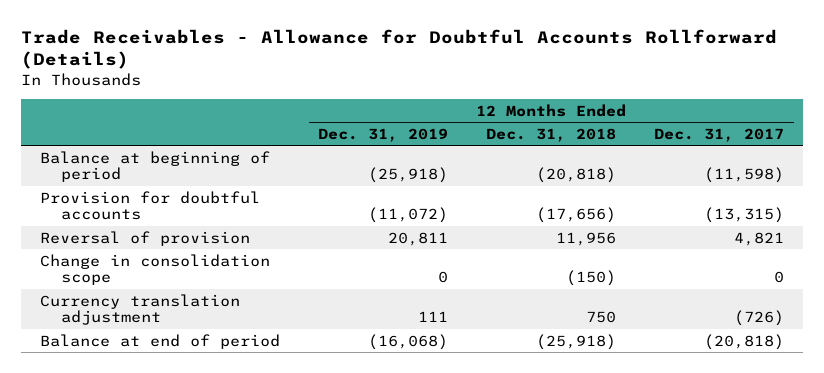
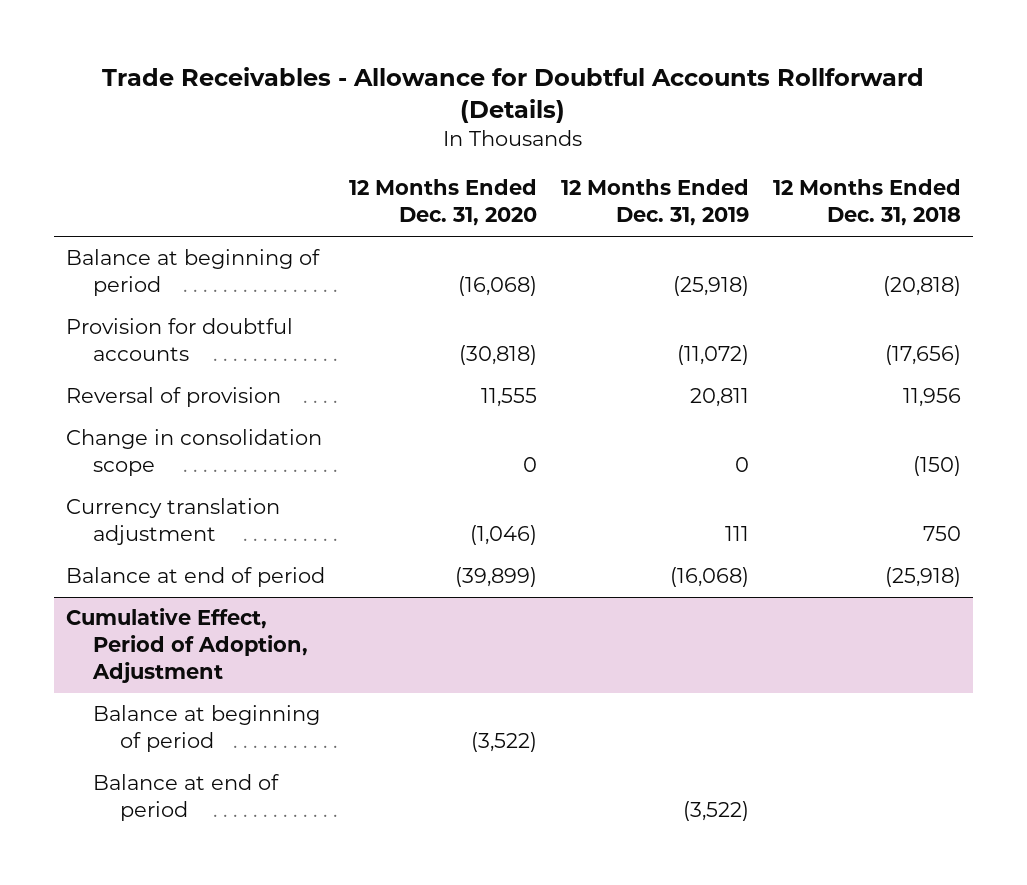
- | 12 Months Ended Dec. 31, 2019 | 12 Months Ended Dec. 31, 2018 | 12 Months Ended Dec. 31, 2017
+ | 12 Months Ended Dec. 31, 2020 | 12 Months Ended Dec. 31, 2019 | 12 Months Ended Dec. 31, 2018
+ Cumulative Effect, Period of Adoption, Adjustment
+ Balance at beginning of period | (3,522) | |
+ Balance at end of period | | (3,522) |

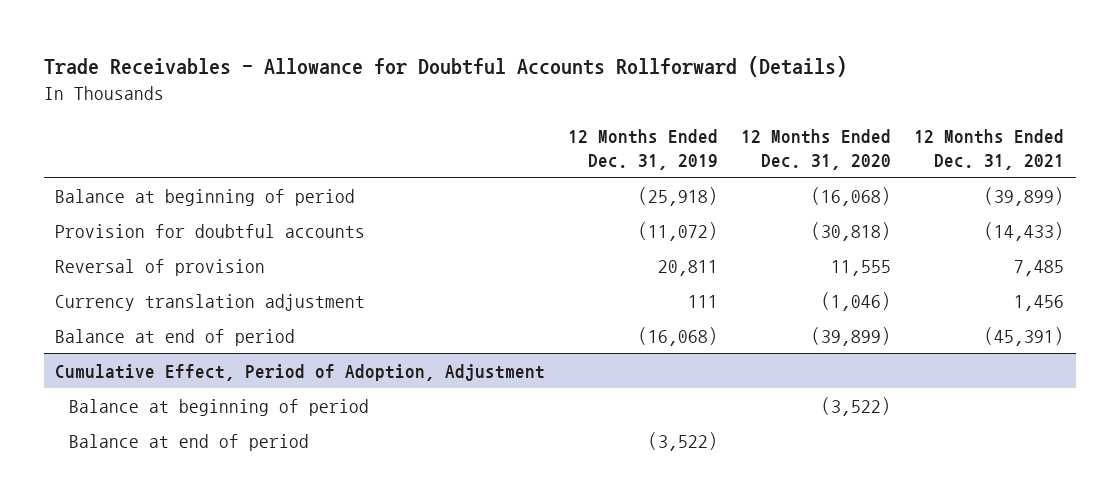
- | 12 Months Ended Dec. 31, 2020 | 12 Months Ended Dec. 31, 2019 | 12 Months Ended Dec. 31, 2018
+ | 12 Months Ended Dec. 31, 2019 | 12 Months Ended Dec. 31, 2020 | 12 Months Ended Dec. 31, 2021
- Change in consolidation scope | 0 | 0 | (150)

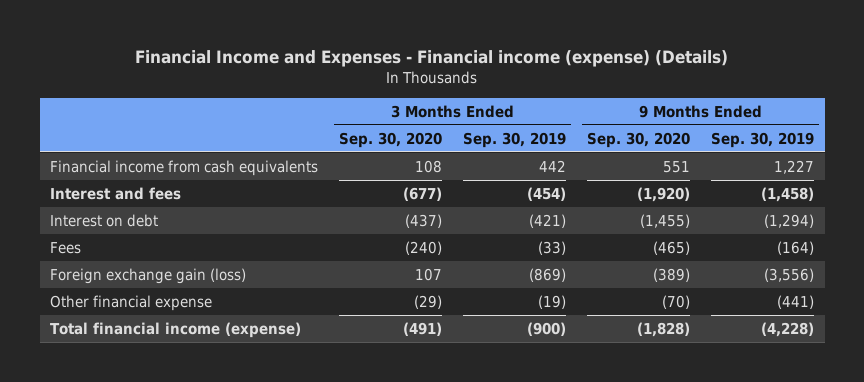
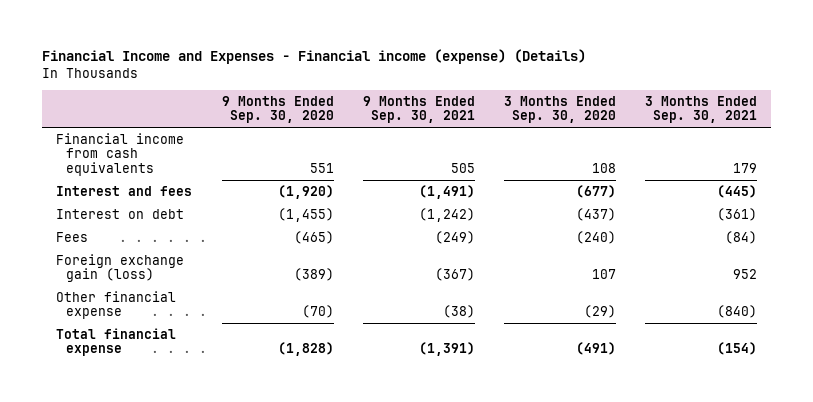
- | 3 Months Ended Sep. 30, 2020 | 3 Months Ended Sep. 30, 2019 | 9 Months Ended Sep. 30, 2020 | 9 Months Ended Sep. 30, 2019
+ | 9 Months Ended Sep. 30, 2020 | 9 Months Ended Sep. 30, 2021 | 3 Months Ended Sep. 30, 2020 | 3 Months Ended Sep. 30, 2021
- Total financial income (expense) | (491) | (900) | (1,828) | (4,228)
+ Total financial expense | (1,828) | (1,391) | (491) | (154)

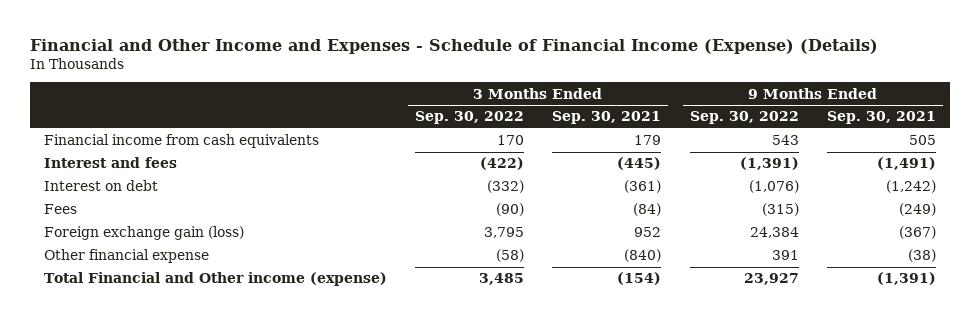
- Financial Income and Expenses - Financial income (expense) (Details)
+ Financial and Other Income and Expenses - Schedule of Financial Income (Expense) (Details)
- | 9 Months Ended Sep. 30, 2020 | 9 Months Ended Sep. 30, 2021 | 3 Months Ended Sep. 30, 2020 | 3 Months Ended Sep. 30, 2021
+ | 3 Months Ended Sep. 30, 2022 | 3 Months Ended Sep. 30, 2021 | 9 Months Ended Sep. 30, 2022 | 9 Months Ended Sep. 30, 2021
- Total financial expense | (1,828) | (1,391) | (491) | (154)
+ Total Financial and Other income (expense) | 3,485 | (154) | 23,927 | (1,391)

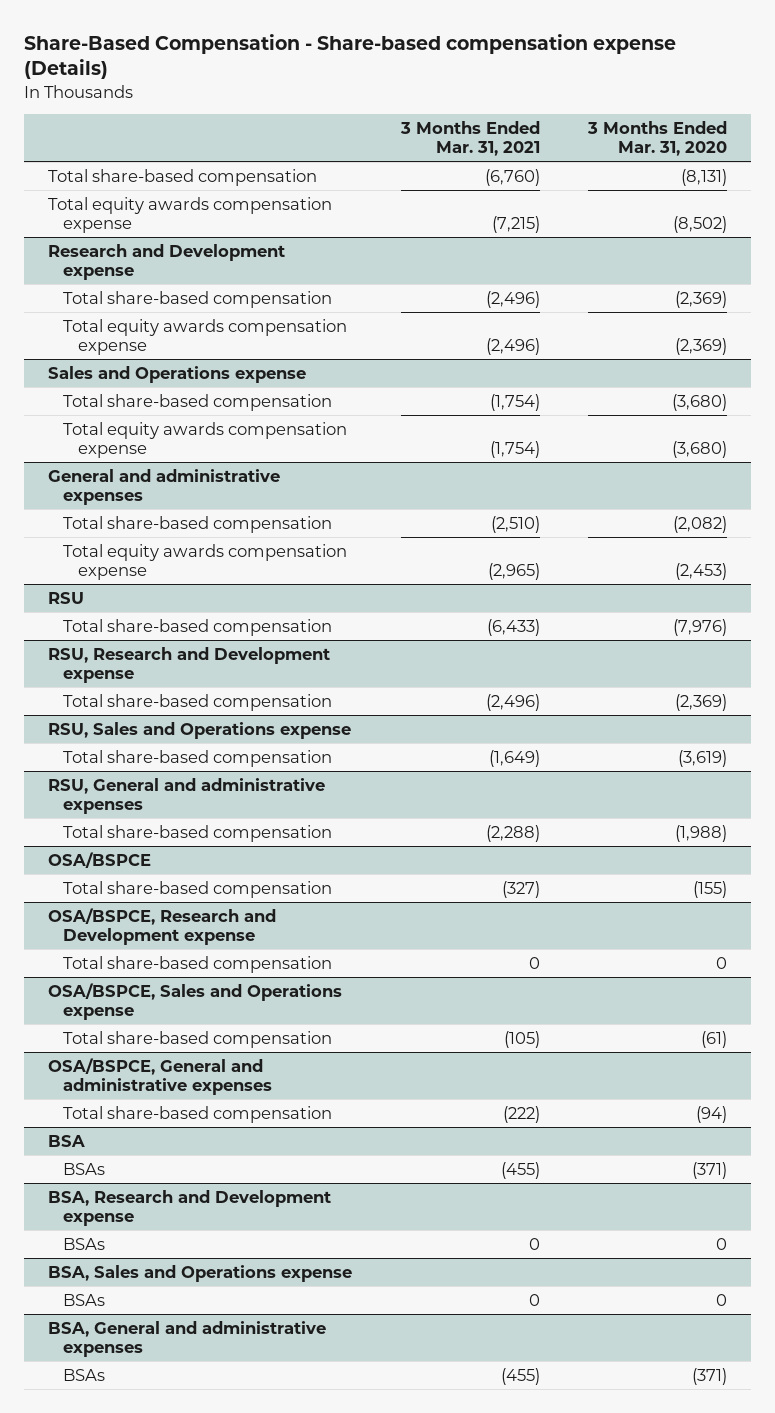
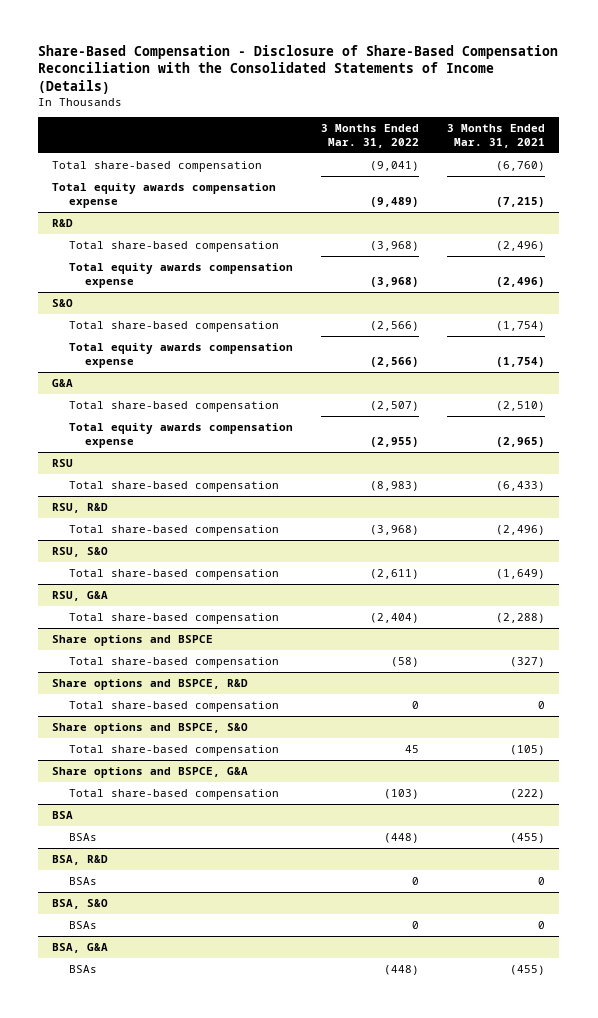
- Share-Based Compensation - Share-based compensation expense (Details)
+ Share-Based Compensation - Disclosure of Share-Based Compensation Reconciliation with the Consolidated Statements of Income (Details)
- | 3 Months Ended Mar. 31, 2021 | 3 Months Ended Mar. 31, 2020
+ | 3 Months Ended Mar. 31, 2022 | 3 Months Ended Mar. 31, 2021
- Research and Development expense
+ R&D
- Sales and Operations expense
+ S&O
- General and administrative expenses
+ G&A
- RSU, Research and Development expense
+ RSU, R&D
- RSU, Sales and Operations expense
+ RSU, S&O
- RSU, General and administrative expenses
+ RSU, G&A
- OSA/BSPCE
+ Share options and BSPCE
- OSA/BSPCE, Research and Development expense
+ Share options and BSPCE, R&D
- OSA/BSPCE, Sales and Operations expense
+ Share options and BSPCE, S&O
- OSA/BSPCE, General and administrative expenses
+ Share options and BSPCE, G&A
- BSA, Research and Development expense
+ BSA, R&D
- BSA, Sales and Operations expense
+ BSA, S&O
- BSA, General and administrative expenses
+ BSA, G&A

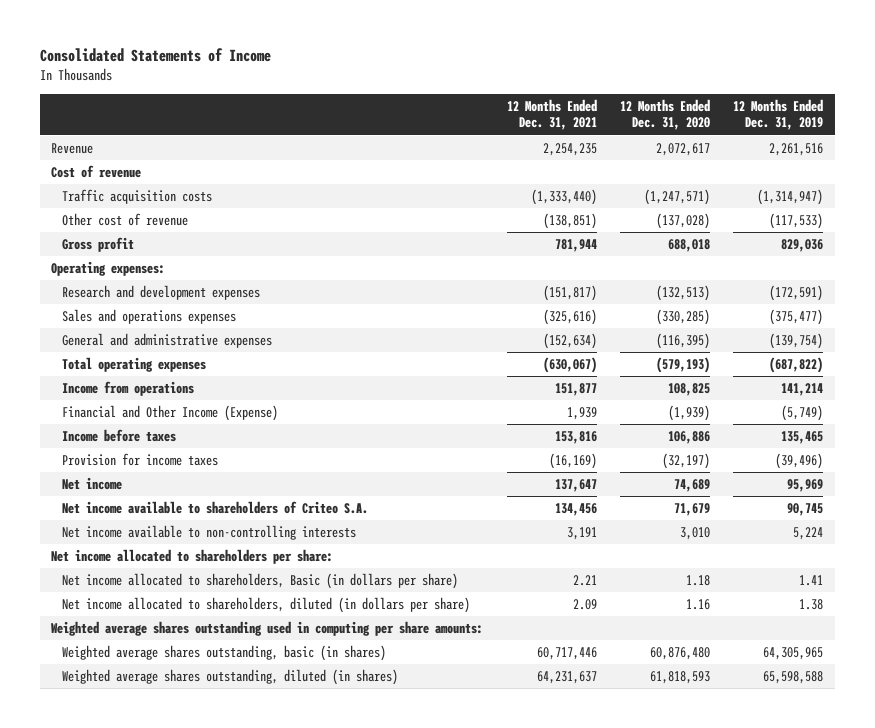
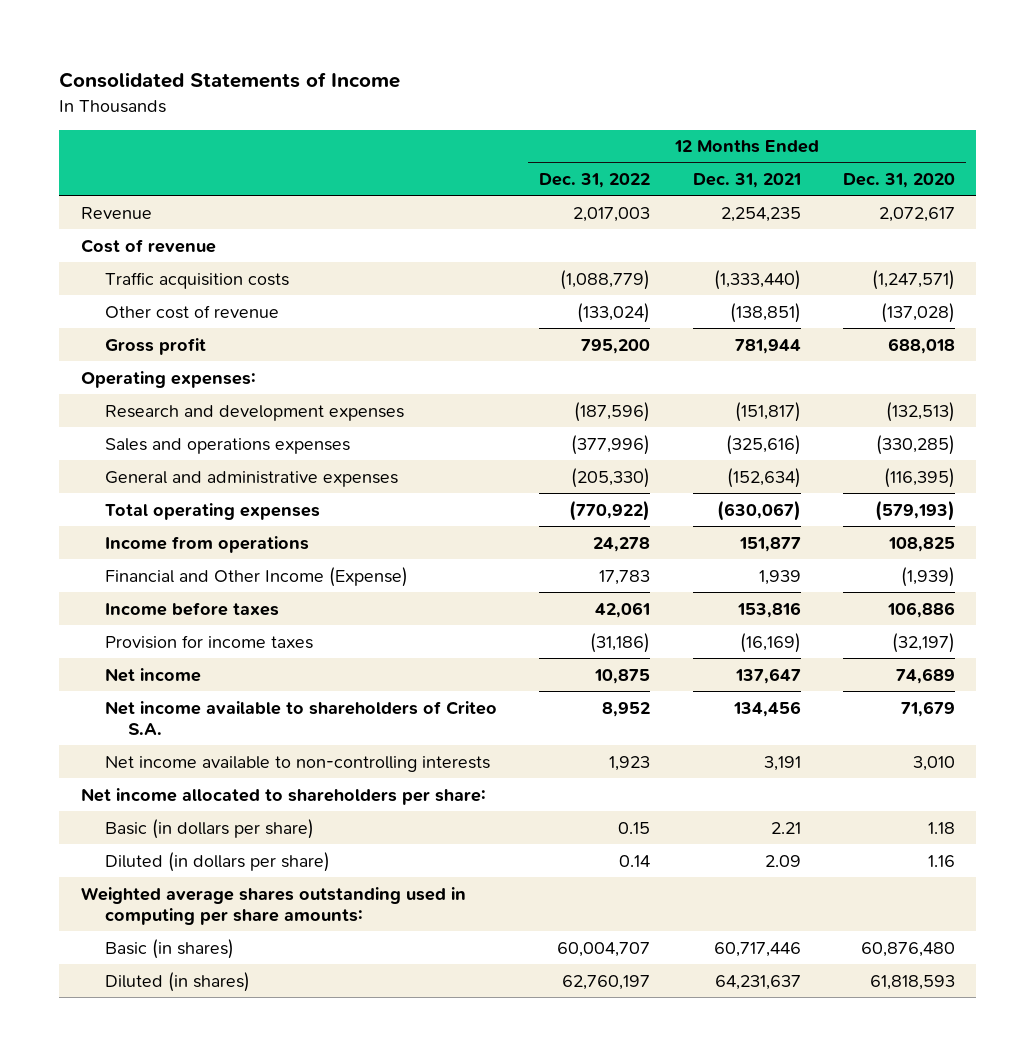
- | 12 Months Ended Dec. 31, 2021 | 12 Months Ended Dec. 31, 2020 | 12 Months Ended Dec. 31, 2019
+ | 12 Months Ended Dec. 31, 2022 | 12 Months Ended Dec. 31, 2021 | 12 Months Ended Dec. 31, 2020
- Net income allocated to shareholders, Basic (in dollars per share) | 2.21 | 1.18 | 1.41
- Net income allocated to shareholders, diluted (in dollars per share) | 2.09 | 1.16 | 1.38
+ Basic (in dollars per share) | 0.15 | 2.21 | 1.18
+ Diluted (in dollars per share) | 0.14 | 2.09 | 1.16
- Weighted average shares outstanding, basic (in shares) | 60,717,446 | 60,876,480 | 64,305,965
- Weighted average shares outstanding, diluted (in shares) | 64,231,637 | 61,818,593 | 65,598,588
+ Basic (in shares) | 60,004,707 | 60,717,446 | 60,876,480
+ Diluted (in shares) | 62,760,197 | 64,231,637 | 61,818,593

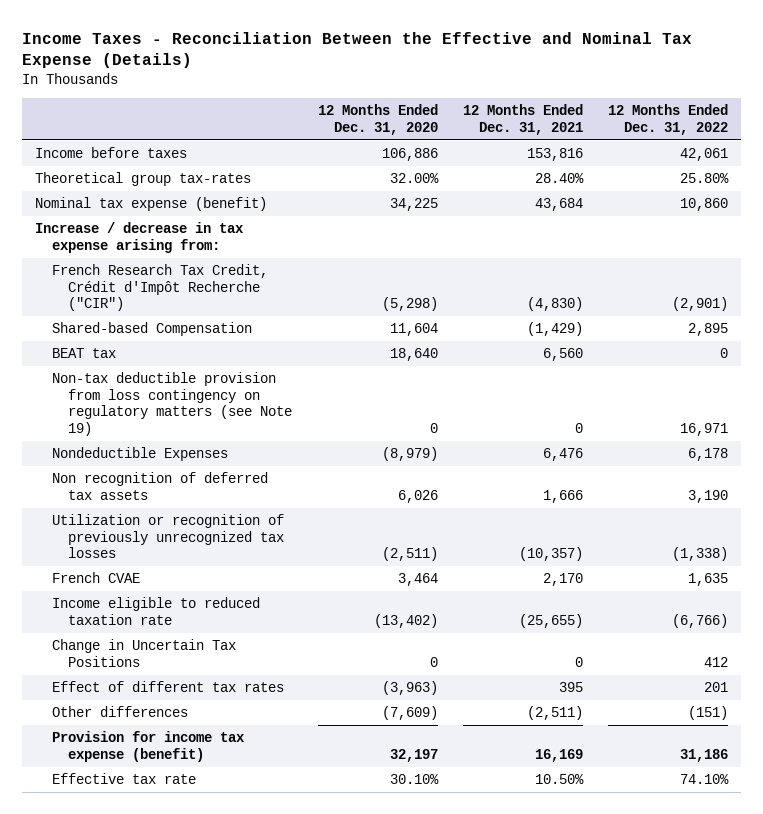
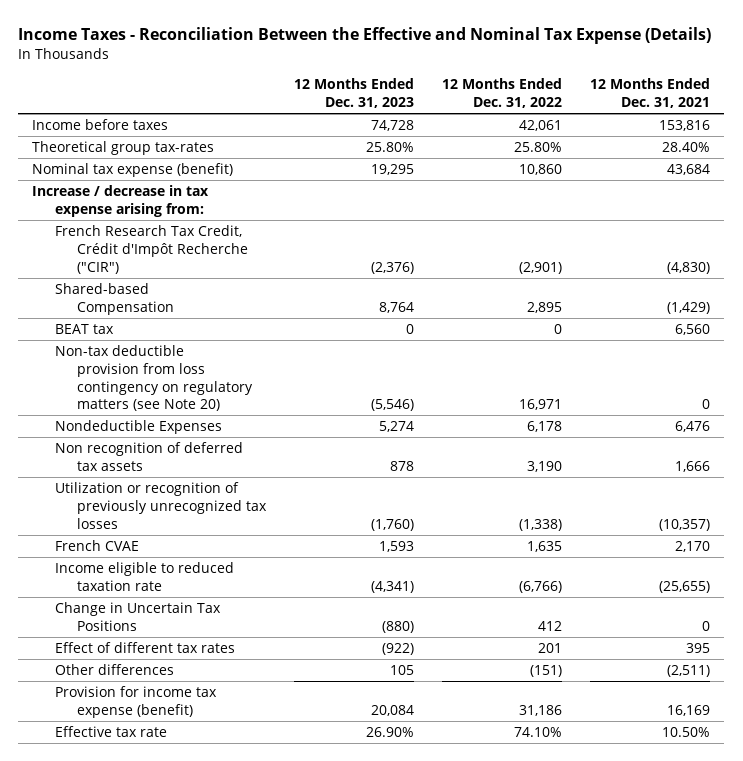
- | 12 Months Ended Dec. 31, 2020 | 12 Months Ended Dec. 31, 2021 | 12 Months Ended Dec. 31, 2022
+ | 12 Months Ended Dec. 31, 2023 | 12 Months Ended Dec. 31, 2022 | 12 Months Ended Dec. 31, 2021
- Non-tax deductible provision from loss contingency on regulatory matters (see Note 19) | 0 | 0 | 16,971
+ Non-tax deductible provision from loss contingency on regulatory matters (see Note 20) | (5,546) | 16,971 | 0

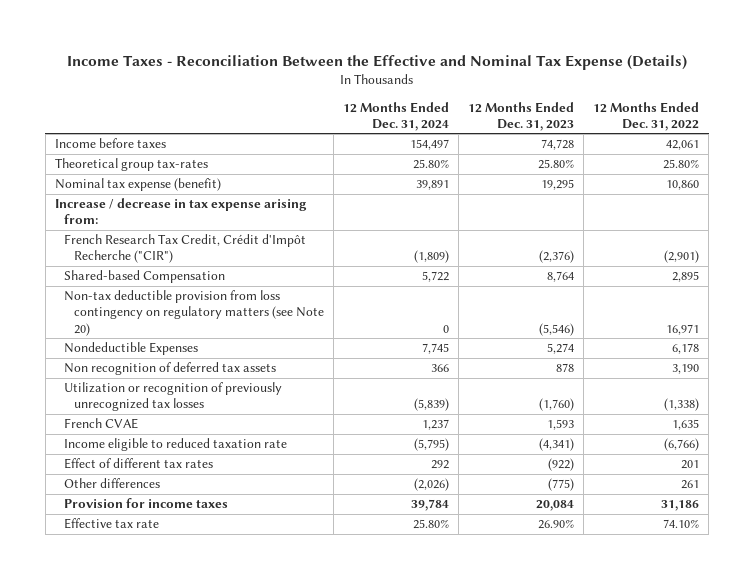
- | 12 Months Ended Dec. 31, 2023 | 12 Months Ended Dec. 31, 2022 | 12 Months Ended Dec. 31, 2021
+ | 12 Months Ended Dec. 31, 2024 | 12 Months Ended Dec. 31, 2023 | 12 Months Ended Dec. 31, 2022
- BEAT tax | 0 | 0 | 6,560
- Change in Uncertain Tax Positions | (880) | 412 | 0
- Other differences | 105 | (151) | (2,511)
- Provision for income tax expense (benefit) | 20,084 | 31,186 | 16,169
+ Other differences | (2,026) | (775) | 261
+ Provision for income taxes | 39,784 | 20,084 | 31,186

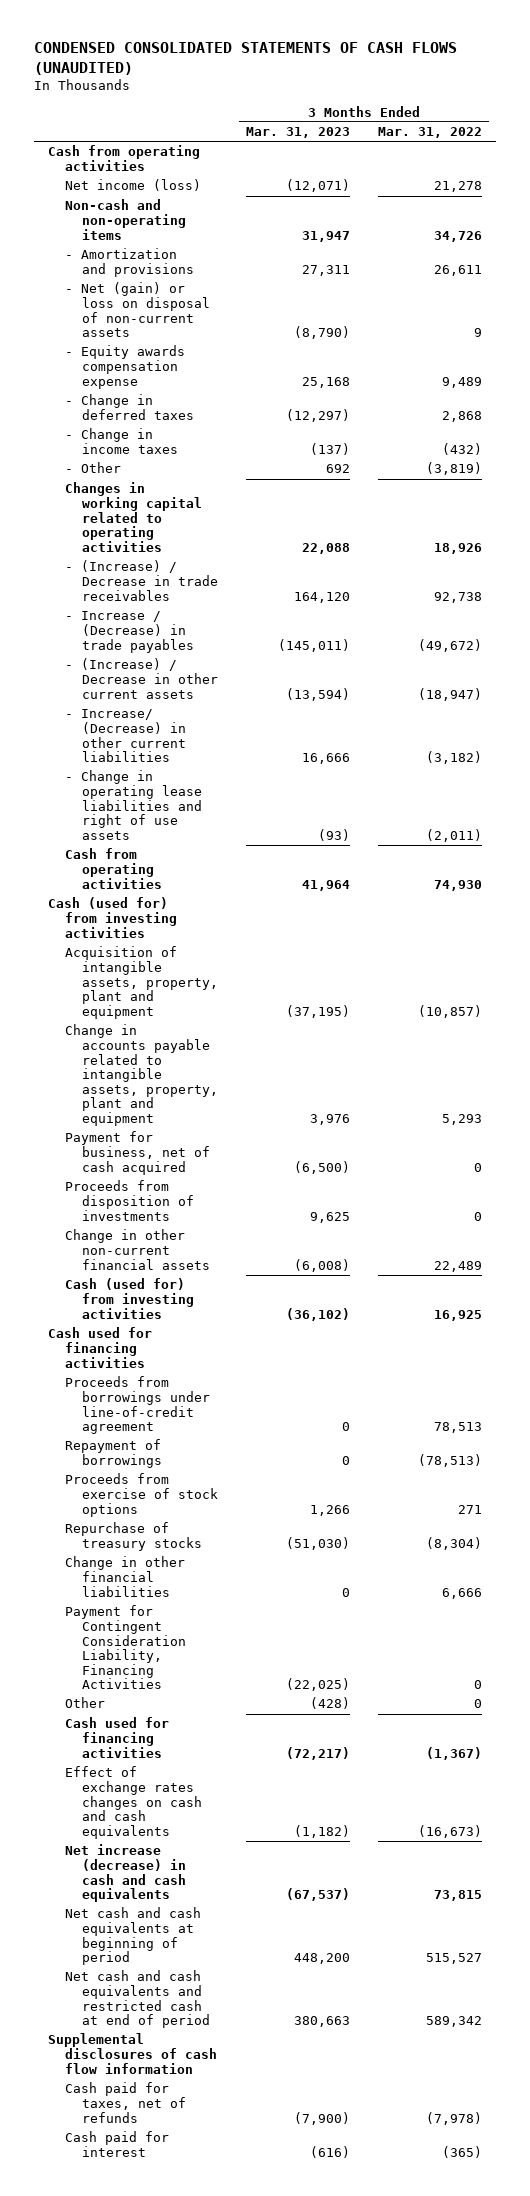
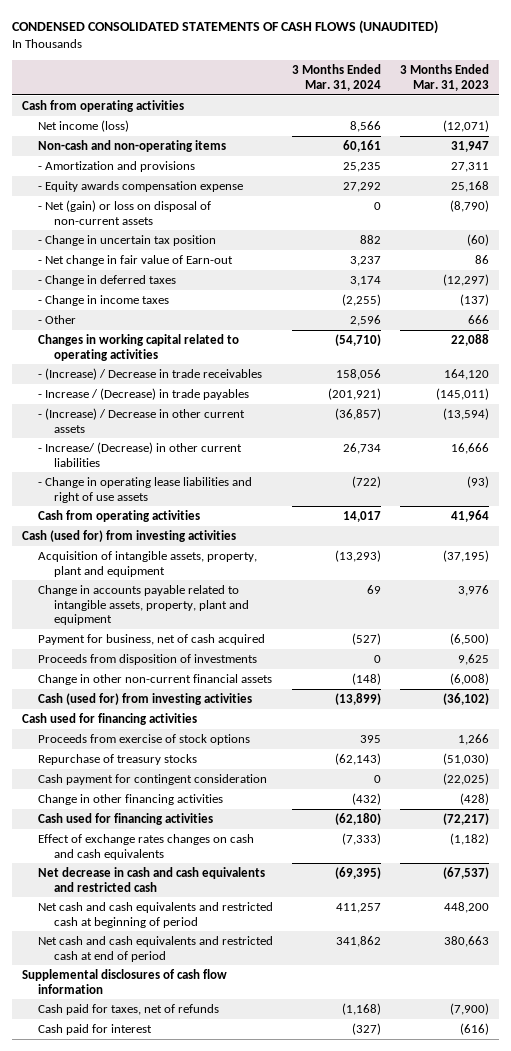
- | 3 Months Ended Mar. 31, 2023 | 3 Months Ended Mar. 31, 2022
+ | 3 Months Ended Mar. 31, 2024 | 3 Months Ended Mar. 31, 2023
moved down: - Net (gain) or loss on disposal of non-current assets | 0 | (8,790)
+ - Change in uncertain tax position | 882 | (60)
+ - Net change in fair value of Earn-out | 3,237 | 86
- - Other | 692 | (3,819)
+ - Other | 2,596 | 666
- Proceeds from borrowings under line-of-credit agreement | 0 | 78,513
- Repayment of borrowings | 0 | (78,513)
- Change in other financial liabilities | 0 | 6,666
- Payment for Contingent Consideration Liability, Financing Activities | (22,025) | 0
- Other | (428) | 0
+ Cash payment for contingent consideration | 0 | (22,025)
+ Change in other financing activities | (432) | (428)
- Net increase (decrease) in cash and cash equivalents | (67,537) | 73,815
- Net cash and cash equivalents at beginning of period | 448,200 | 515,527
+ Net decrease in cash and cash equivalents and restricted cash | (69,395) | (67,537)
+ Net cash and cash equivalents and restricted cash at beginning of period | 411,257 | 448,200

